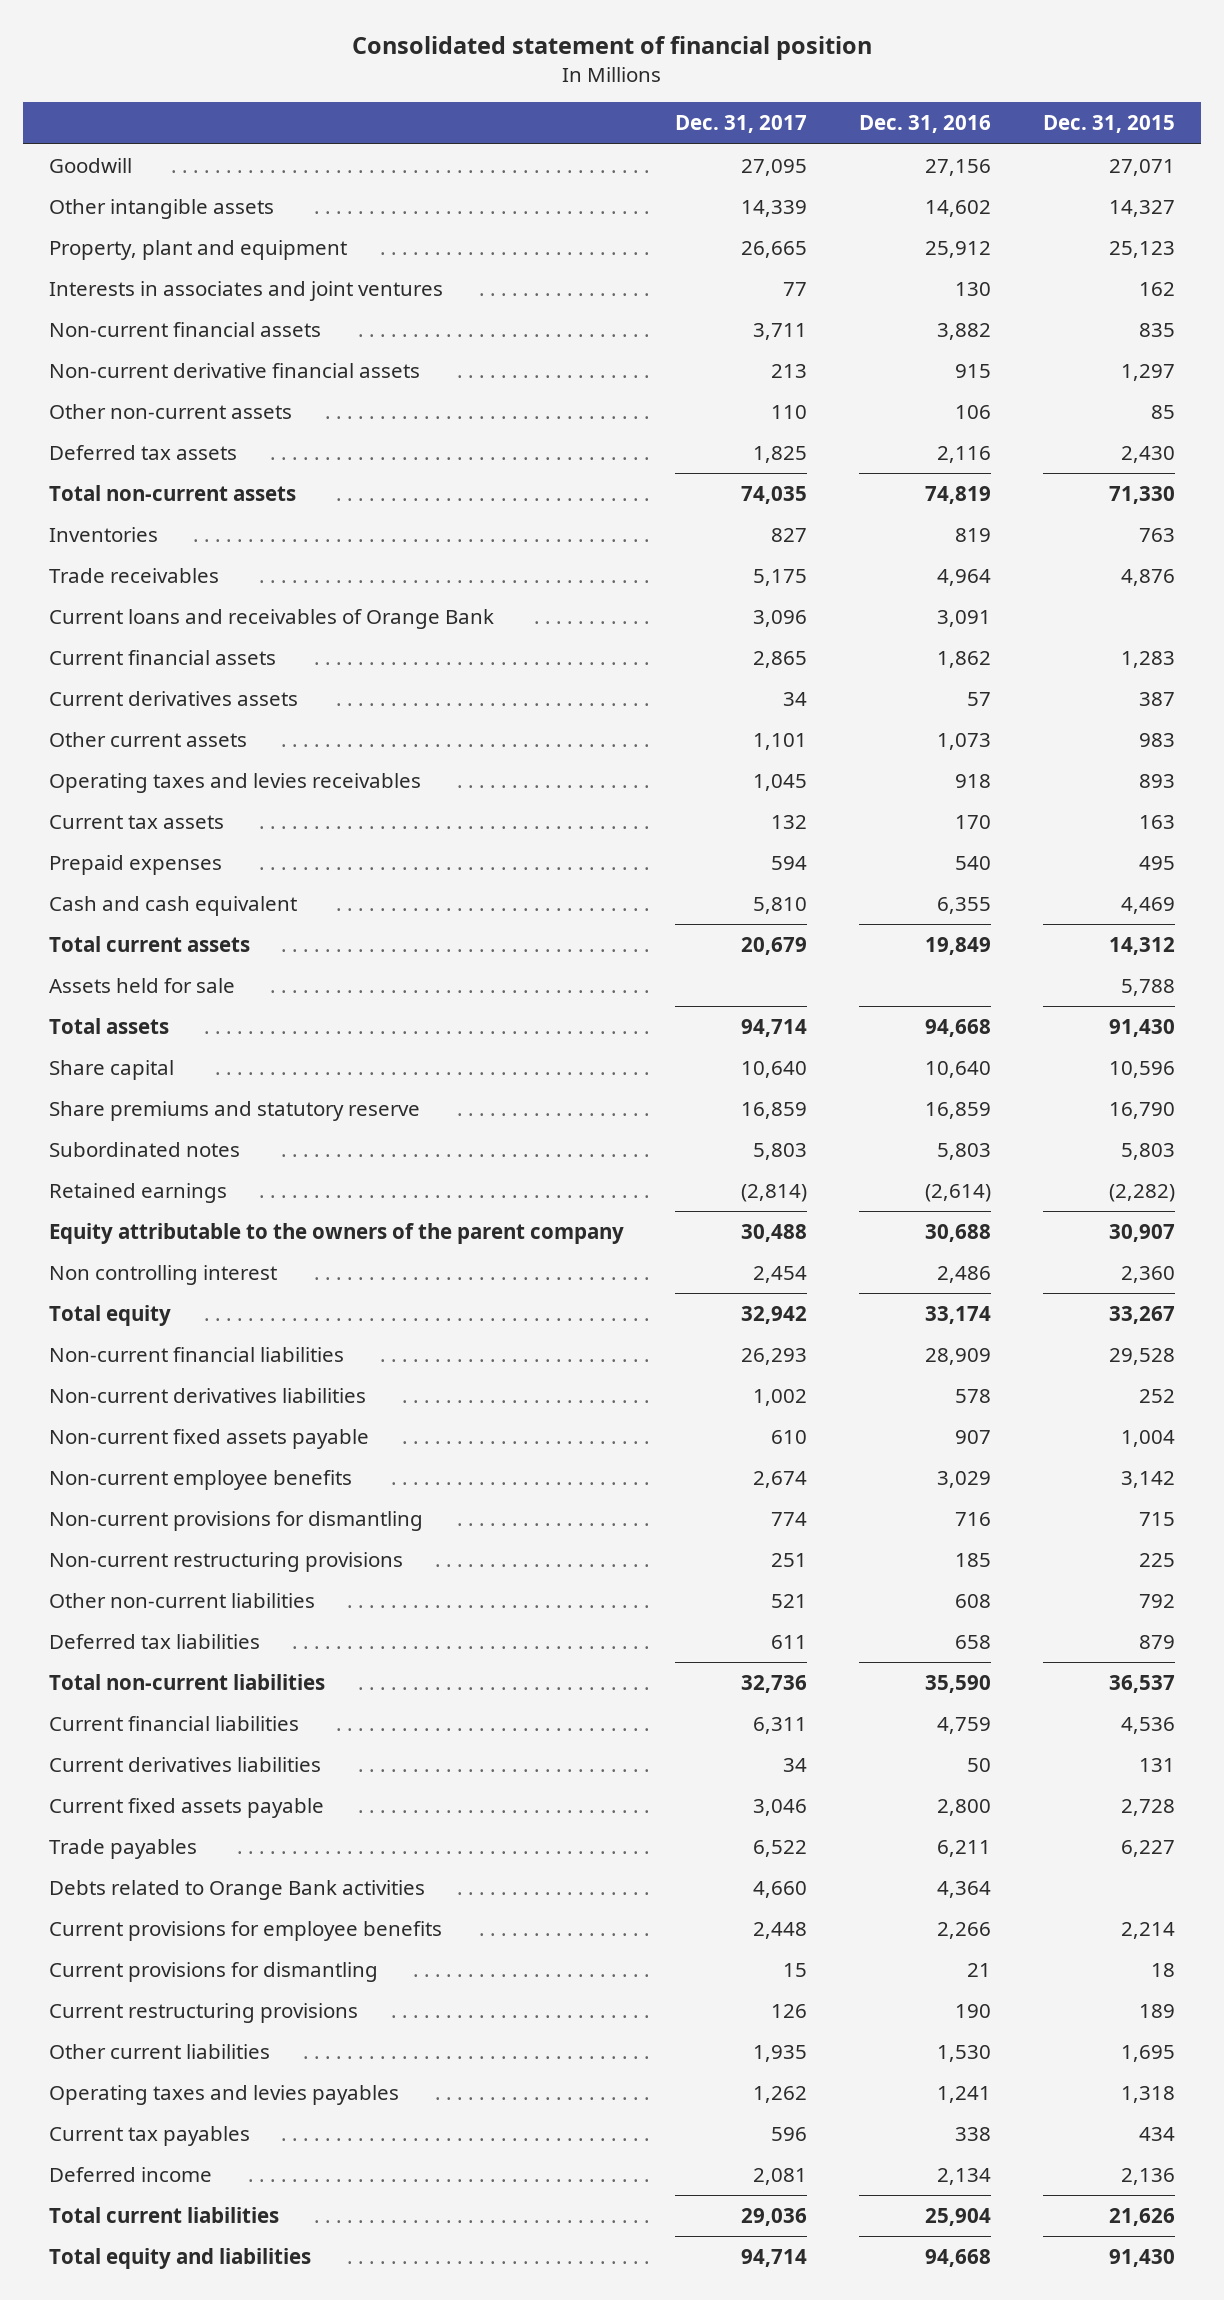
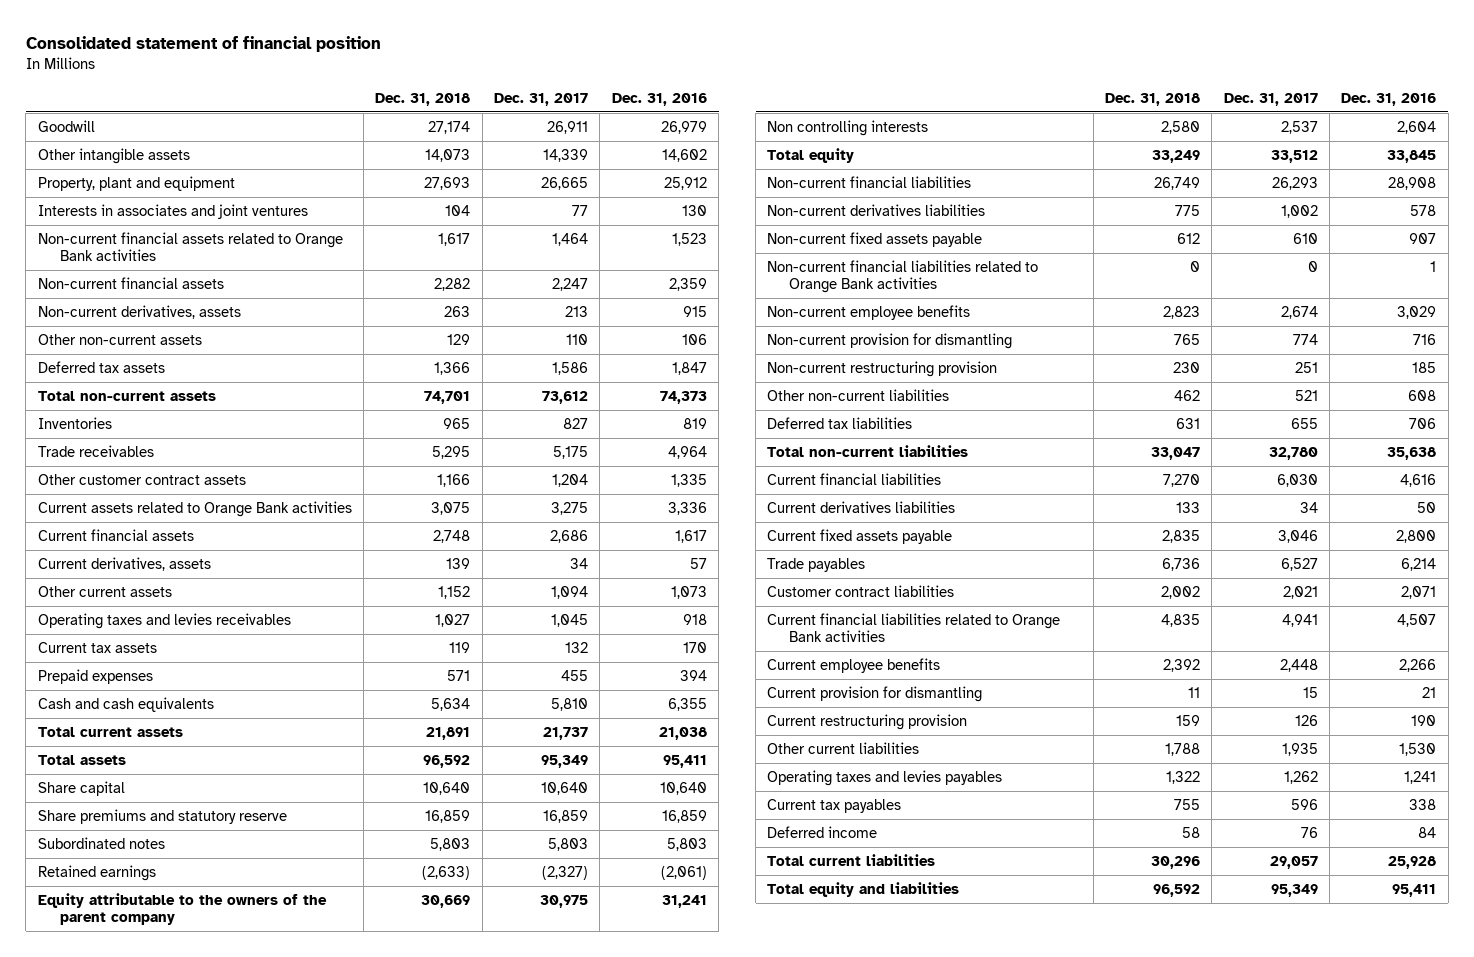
- | Dec. 31, 2017 | Dec. 31, 2016 | Dec. 31, 2015
+ | Dec. 31, 2018 | Dec. 31, 2017 | Dec. 31, 2016
- Goodwill | 27,095 | 27,156 | 27,071
+ Goodwill | 27,174 | 26,911 | 26,979
- Non-current financial assets | 3,711 | 3,882 | 835
- Non-current derivative financial assets | 213 | 915 | 1,297
+ Non-current financial assets related to Orange Bank activities | 1,617 | 1,464 | 1,523
+ Non-current financial assets | 2,282 | 2,247 | 2,359
+ Non-current derivatives, assets | 263 | 213 | 915
- Deferred tax assets | 1,825 | 2,116 | 2,430
- Total non-current assets | 74,035 | 74,819 | 71,330
+ Deferred tax assets | 1,366 | 1,586 | 1,847
+ Total non-current assets | 74,701 | 73,612 | 74,373
- Current loans and receivables of Orange Bank | 3,096 | 3,091 |
- Current financial assets | 2,865 | 1,862 | 1,283
- Current derivatives assets | 34 | 57 | 387
- Other current assets | 1,101 | 1,073 | 983
+ Other customer contract assets | 1,166 | 1,204 | 1,335
+ Current assets related to Orange Bank activities | 3,075 | 3,275 | 3,336
+ Current financial assets | 2,748 | 2,686 | 1,617
+ Current derivatives, assets | 139 | 34 | 57
+ Other current assets | 1,152 | 1,094 | 1,073
- Prepaid expenses | 594 | 540 | 495
- Cash and cash equivalent | 5,810 | 6,355 | 4,469
- Total current assets | 20,679 | 19,849 | 14,312
- Assets held for sale | | | 5,788
- Total assets | 94,714 | 94,668 | 91,430
+ Prepaid expenses | 571 | 455 | 394
+ Cash and cash equivalents | 5,634 | 5,810 | 6,355
+ Total current assets | 21,891 | 21,737 | 21,038
+ Total assets | 96,592 | 95,349 | 95,411
- Retained earnings | (2,814) | (2,614) | (2,282)
- Equity attributable to the owners of the parent company | 30,488 | 30,688 | 30,907
- Non controlling interest | 2,454 | 2,486 | 2,360
- Total equity | 32,942 | 33,174 | 33,267
- Non-current financial liabilities | 26,293 | 28,909 | 29,528
+ Retained earnings | (2,633) | (2,327) | (2,061)
+ Equity attributable to the owners of the parent company | 30,669 | 30,975 | 31,241
+ Non controlling interests | 2,580 | 2,537 | 2,604
+ Total equity | 33,249 | 33,512 | 33,845
+ Non-current financial liabilities | 26,749 | 26,293 | 28,908
+ Non-current financial liabilities related to Orange Bank activities | 0 | 0 | 1
- Non-current provisions for dismantling | 774 | 716 | 715
- Non-current restructuring provisions | 251 | 185 | 225
+ Non-current provision for dismantling | 765 | 774 | 716
+ Non-current restructuring provision | 230 | 251 | 185
- Deferred tax liabilities | 611 | 658 | 879
- Total non-current liabilities | 32,736 | 35,590 | 36,537
- Current financial liabilities | 6,311 | 4,759 | 4,536
+ Deferred tax liabilities | 631 | 655 | 706
+ Total non-current liabilities | 33,047 | 32,780 | 35,638
+ Current financial liabilities | 7,270 | 6,030 | 4,616
- Trade payables | 6,522 | 6,211 | 6,227
- Debts related to Orange Bank activities | 4,660 | 4,364 |
- Current provisions for employee benefits | 2,448 | 2,266 | 2,214
- Current provisions for dismantling | 15 | 21 | 18
- Current restructuring provisions | 126 | 190 | 189
+ Trade payables | 6,736 | 6,527 | 6,214
+ Customer contract liabilities | 2,002 | 2,021 | 2,071
+ Current financial liabilities related to Orange Bank activities | 4,835 | 4,941 | 4,507
+ Current employee benefits | 2,392 | 2,448 | 2,266
+ Current provision for dismantling | 11 | 15 | 21
+ Current restructuring provision | 159 | 126 | 190
- Deferred income | 2,081 | 2,134 | 2,136
- Total current liabilities | 29,036 | 25,904 | 21,626
- Total equity and liabilities | 94,714 | 94,668 | 91,430
+ Deferred income | 58 | 76 | 84
+ Total current liabilities | 30,296 | 29,057 | 25,928
+ Total equity and liabilities | 96,592 | 95,349 | 95,411

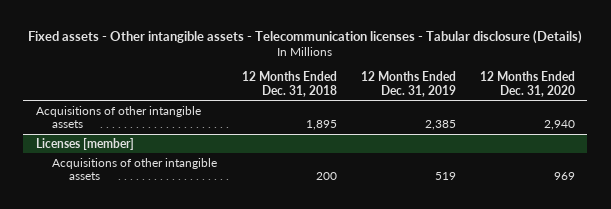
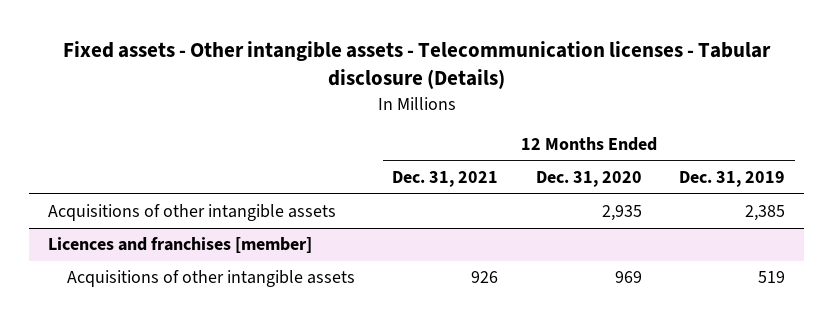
- | 12 Months Ended Dec. 31, 2018 | 12 Months Ended Dec. 31, 2019 | 12 Months Ended Dec. 31, 2020
+ | 12 Months Ended Dec. 31, 2021 | 12 Months Ended Dec. 31, 2020 | 12 Months Ended Dec. 31, 2019
- Acquisitions of other intangible assets | 1,895 | 2,385 | 2,940
- Licenses [member]
+ Acquisitions of other intangible assets | | 2,935 | 2,385
+ Licences and franchises [member]

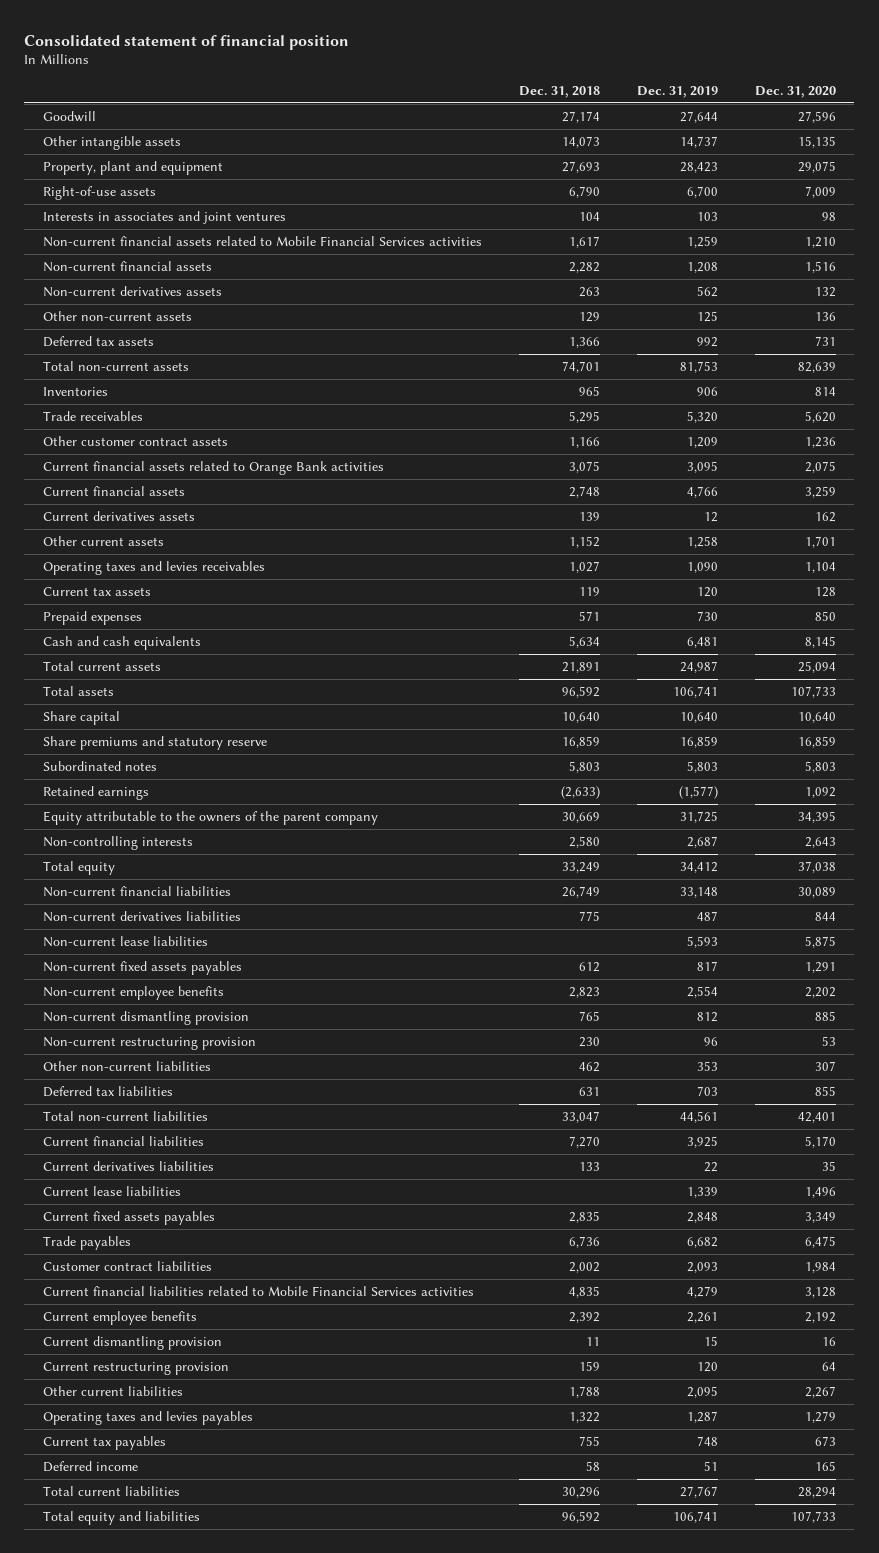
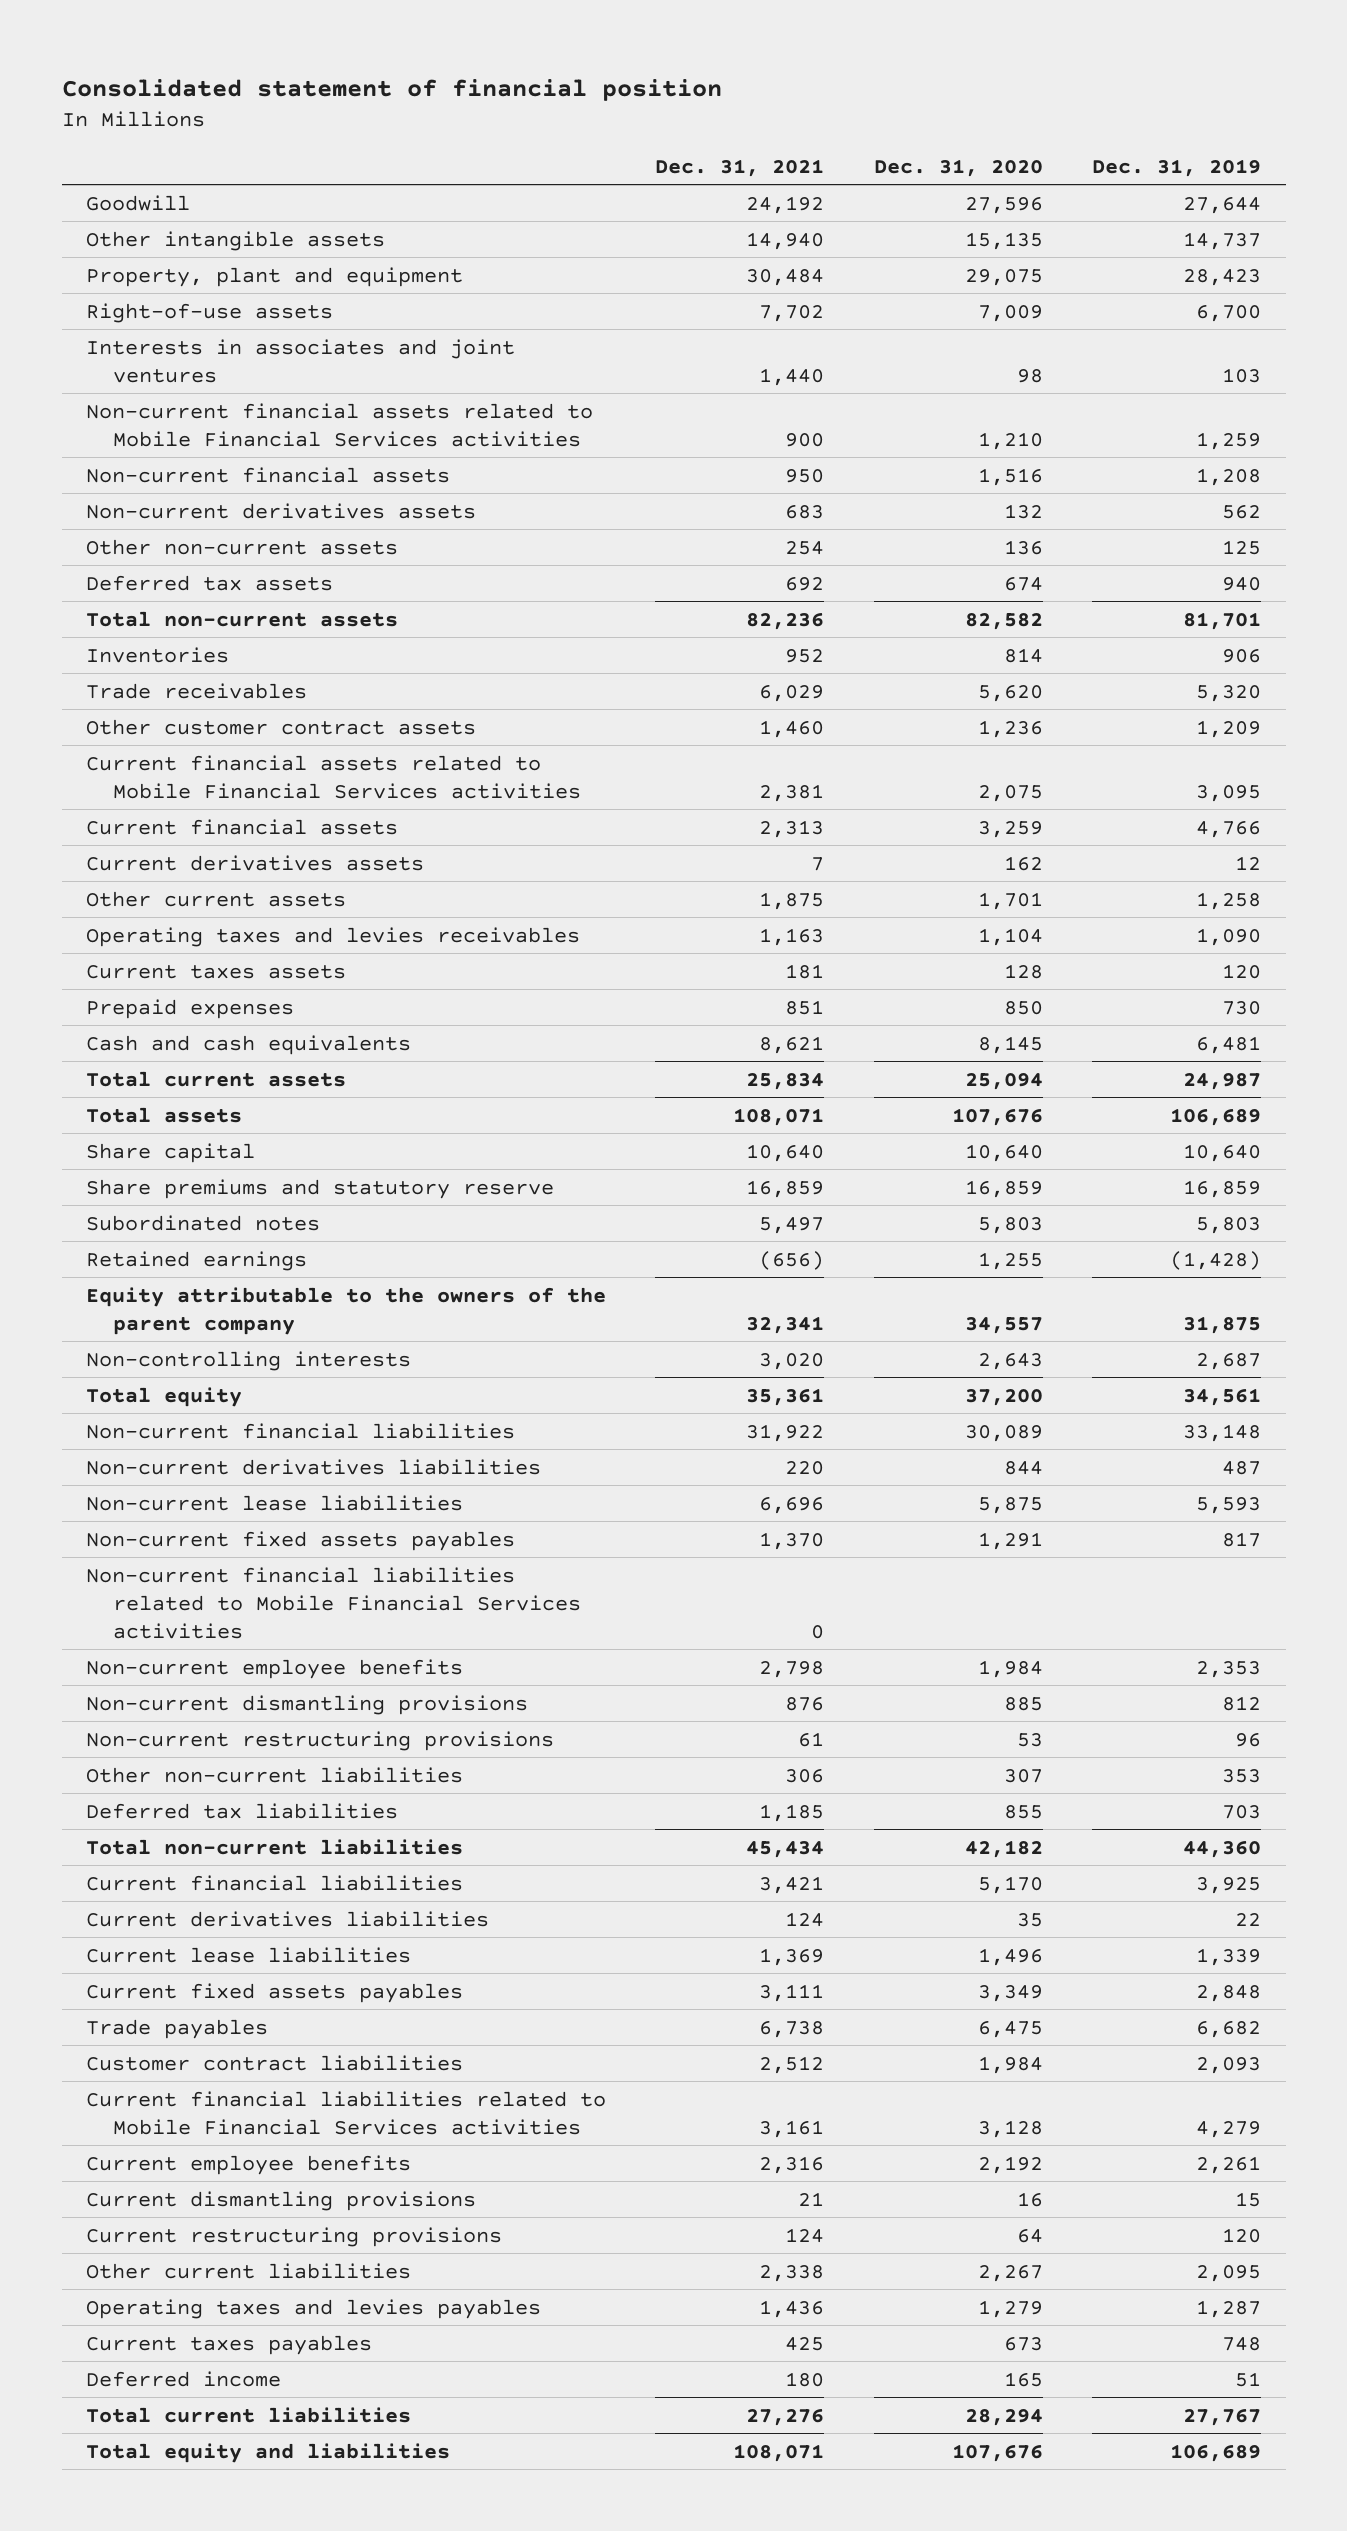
- | Dec. 31, 2018 | Dec. 31, 2019 | Dec. 31, 2020
+ | Dec. 31, 2021 | Dec. 31, 2020 | Dec. 31, 2019
- Deferred tax assets | 1,366 | 992 | 731
- Total non-current assets | 74,701 | 81,753 | 82,639
+ Deferred tax assets | 692 | 674 | 940
+ Total non-current assets | 82,236 | 82,582 | 81,701
- Current financial assets related to Orange Bank activities | 3,075 | 3,095 | 2,075
+ Current financial assets related to Mobile Financial Services activities | 2,381 | 2,075 | 3,095
- Current tax assets | 119 | 120 | 128
+ Current taxes assets | 181 | 128 | 120
- Total assets | 96,592 | 106,741 | 107,733
+ Total assets | 108,071 | 107,676 | 106,689
- Retained earnings | (2,633) | (1,577) | 1,092
- Equity attributable to the owners of the parent company | 30,669 | 31,725 | 34,395
+ Retained earnings | (656) | 1,255 | (1,428)
+ Equity attributable to the owners of the parent company | 32,341 | 34,557 | 31,875
- Total equity | 33,249 | 34,412 | 37,038
+ Total equity | 35,361 | 37,200 | 34,561
- Non-current employee benefits | 2,823 | 2,554 | 2,202
- Non-current dismantling provision | 765 | 812 | 885
- Non-current restructuring provision | 230 | 96 | 53
+ Non-current financial liabilities related to Mobile Financial Services activities | 0 | |
+ Non-current employee benefits | 2,798 | 1,984 | 2,353
+ Non-current dismantling provisions | 876 | 885 | 812
+ Non-current restructuring provisions | 61 | 53 | 96
- Total non-current liabilities | 33,047 | 44,561 | 42,401
+ Total non-current liabilities | 45,434 | 42,182 | 44,360
- Current dismantling provision | 11 | 15 | 16
- Current restructuring provision | 159 | 120 | 64
+ Current dismantling provisions | 21 | 16 | 15
+ Current restructuring provisions | 124 | 64 | 120
- Current tax payables | 755 | 748 | 673
+ Current taxes payables | 425 | 673 | 748
- Total equity and liabilities | 96,592 | 106,741 | 107,733
+ Total equity and liabilities | 108,071 | 107,676 | 106,689

